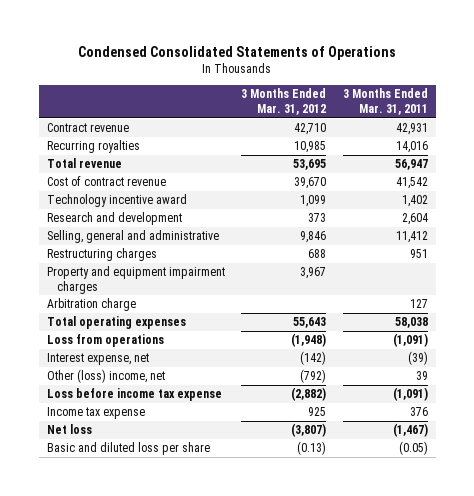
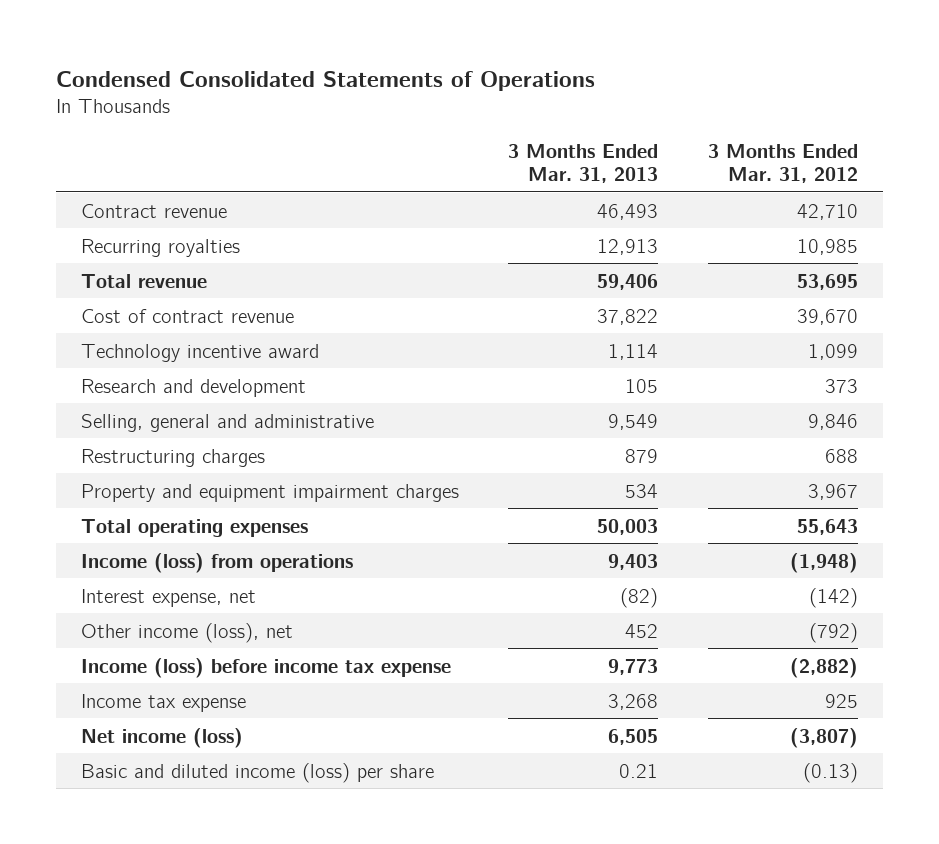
- | 3 Months Ended Mar. 31, 2012 | 3 Months Ended Mar. 31, 2011
+ | 3 Months Ended Mar. 31, 2013 | 3 Months Ended Mar. 31, 2012
- Arbitration charge | | 127
- Loss from operations | (1,948) | (1,091)
+ Income (loss) from operations | 9,403 | (1,948)
- Other (loss) income, net | (792) | 39
- Loss before income tax expense | (2,882) | (1,091)
+ Other income (loss), net | 452 | (792)
+ Income (loss) before income tax expense | 9,773 | (2,882)
- Net loss | (3,807) | (1,467)
- Basic and diluted loss per share | (0.13) | (0.05)
+ Net income (loss) | 6,505 | (3,807)
+ Basic and diluted income (loss) per share | 0.21 | (0.13)

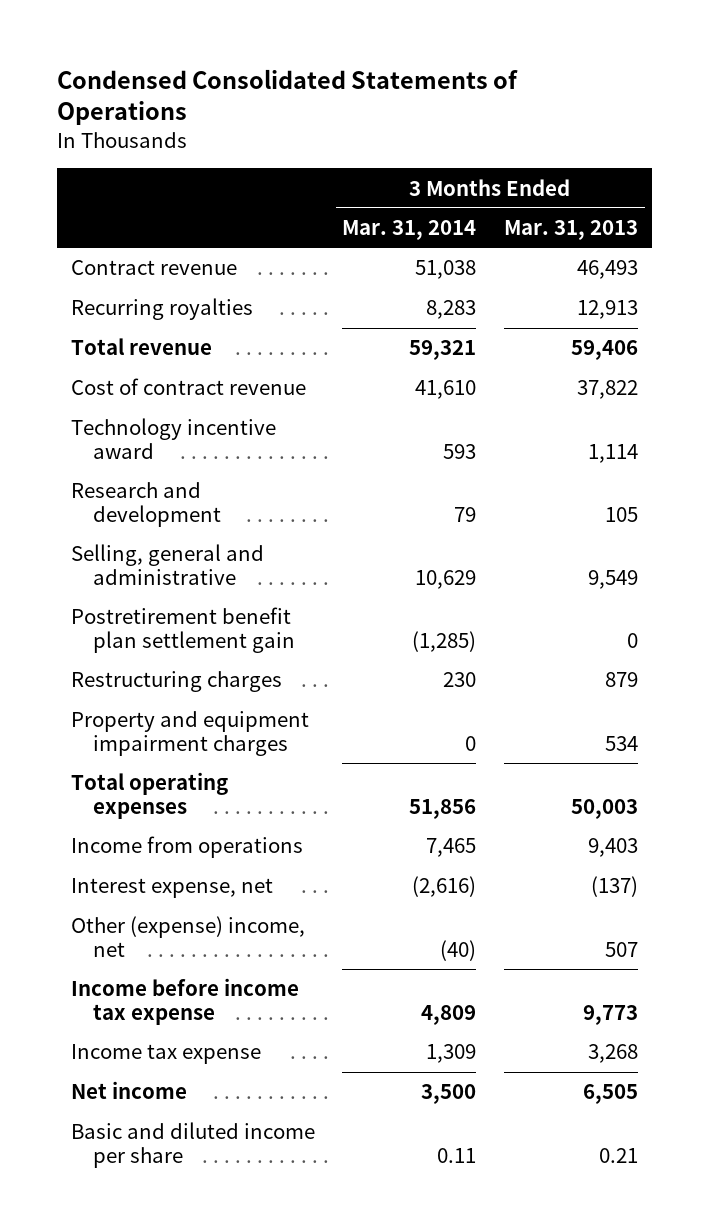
- | 3 Months Ended Mar. 31, 2013 | 3 Months Ended Mar. 31, 2012
+ | 3 Months Ended Mar. 31, 2014 | 3 Months Ended Mar. 31, 2013
+ Postretirement benefit plan settlement gain | (1,285) | 0
- Income (loss) from operations | 9,403 | (1,948)
- Interest expense, net | (82) | (142)
- Other income (loss), net | 452 | (792)
- Income (loss) before income tax expense | 9,773 | (2,882)
+ Income from operations | 7,465 | 9,403
+ Interest expense, net | (2,616) | (137)
+ Other (expense) income, net | (40) | 507
+ Income before income tax expense | 4,809 | 9,773
- Net income (loss) | 6,505 | (3,807)
- Basic and diluted income (loss) per share | 0.21 | (0.13)
+ Net income | 3,500 | 6,505
+ Basic and diluted income per share | 0.11 | 0.21

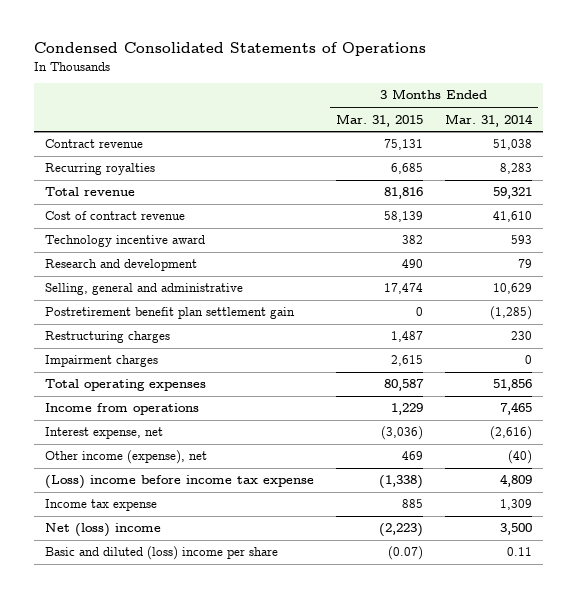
- | 3 Months Ended Mar. 31, 2014 | 3 Months Ended Mar. 31, 2013
+ | 3 Months Ended Mar. 31, 2015 | 3 Months Ended Mar. 31, 2014
- Property and equipment impairment charges | 0 | 534
+ Impairment charges | 2,615 | 0
- Other (expense) income, net | (40) | 507
- Income before income tax expense | 4,809 | 9,773
+ Other income (expense), net | 469 | (40)
+ (Loss) income before income tax expense | (1,338) | 4,809
- Net income | 3,500 | 6,505
- Basic and diluted income per share | 0.11 | 0.21
+ Net (loss) income | (2,223) | 3,500
+ Basic and diluted (loss) income per share | (0.07) | 0.11

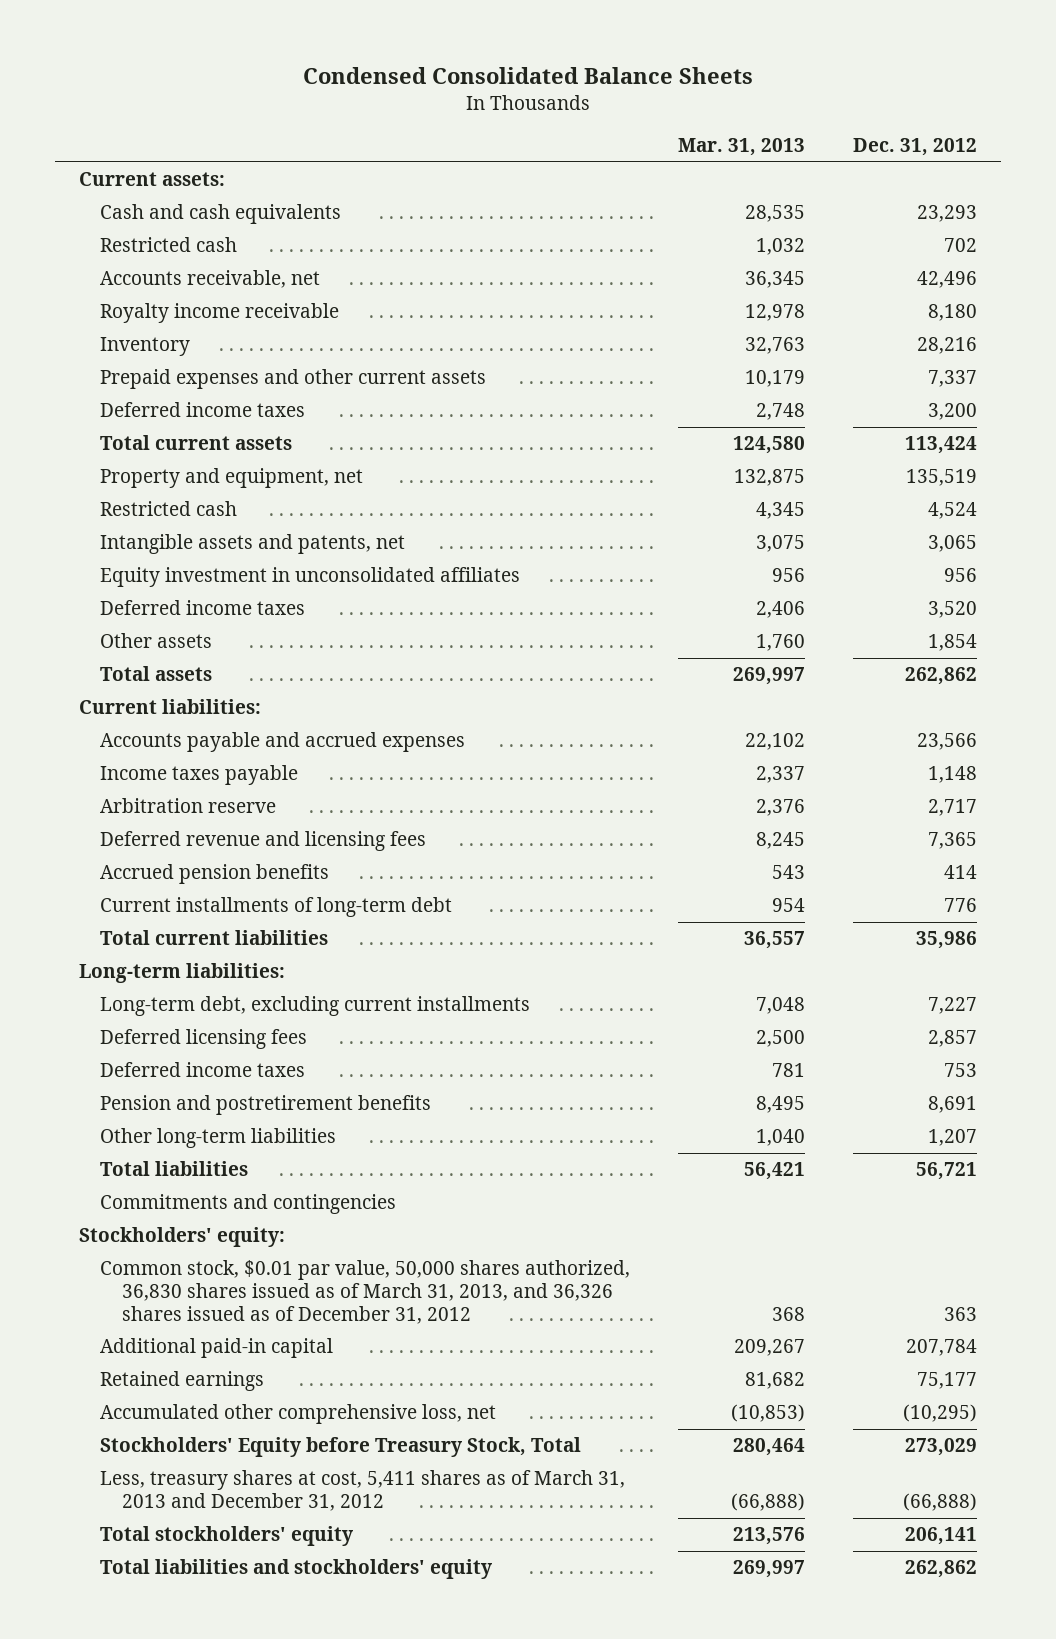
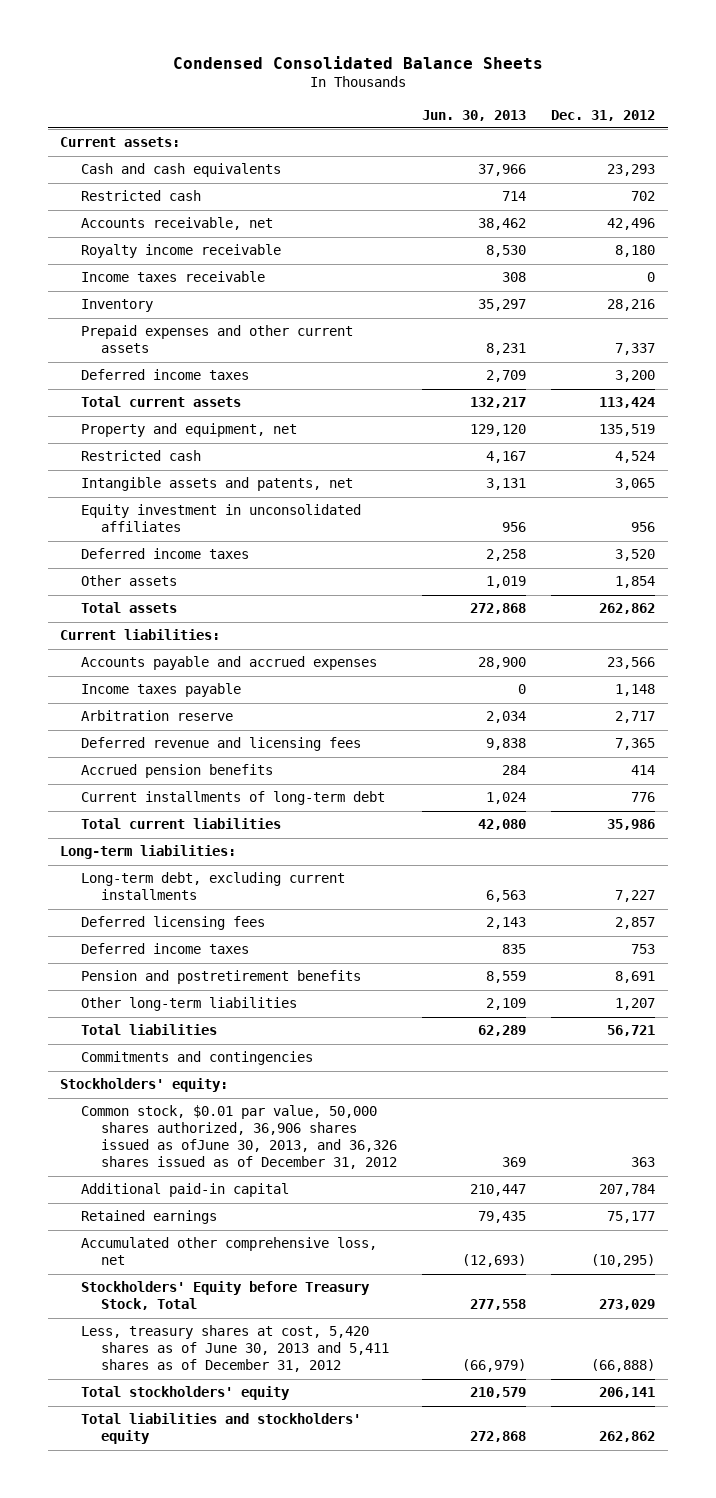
- | Mar. 31, 2013 | Dec. 31, 2012
+ | Jun. 30, 2013 | Dec. 31, 2012
+ Income taxes receivable | 308 | 0
- Common stock, $0.01 par value, 50,000 shares authorized, 36,830 shares issued as of March 31, 2013, and 36,326 shares issued as of December 31, 2012 | 368 | 363
+ Common stock, $0.01 par value, 50,000 shares authorized, 36,906 shares issued as ofJune 30, 2013, and 36,326 shares issued as of December 31, 2012 | 369 | 363
- Less, treasury shares at cost, 5,411 shares as of March 31, 2013 and December 31, 2012 | (66,888) | (66,888)
+ Less, treasury shares at cost, 5,420 shares as of June 30, 2013 and 5,411 shares as of December 31, 2012 | (66,979) | (66,888)

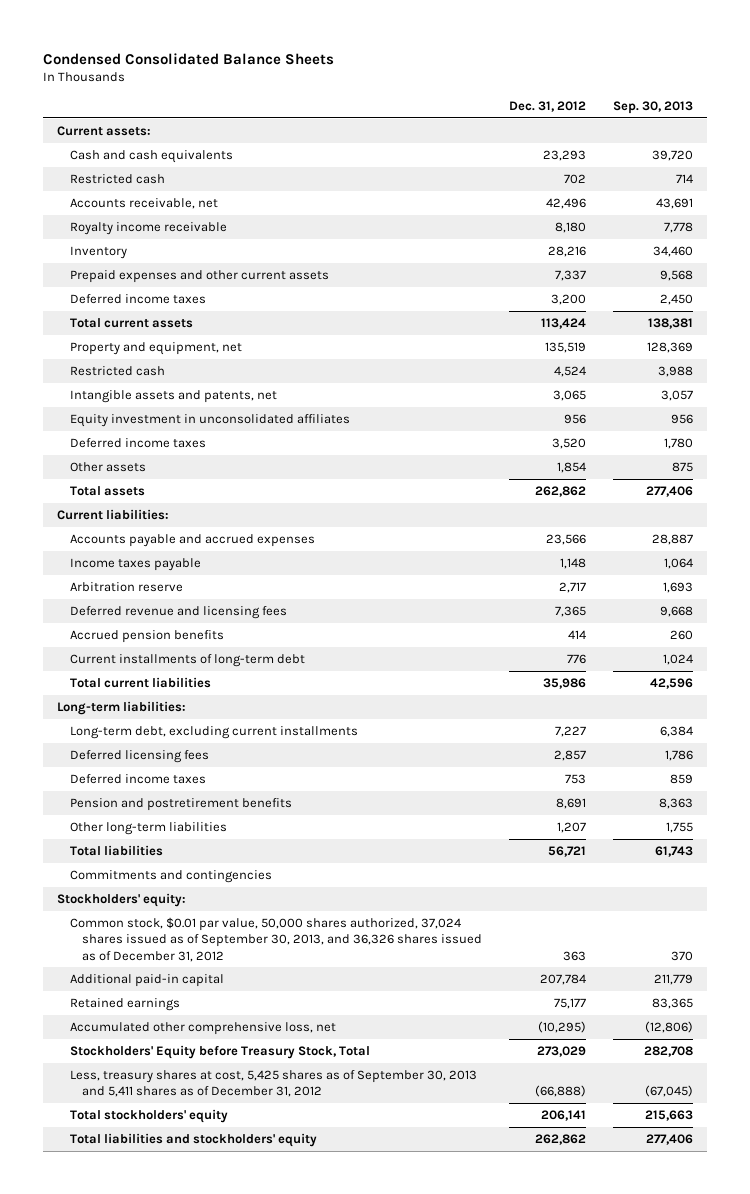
- | Jun. 30, 2013 | Dec. 31, 2012
+ | Dec. 31, 2012 | Sep. 30, 2013
- Income taxes receivable | 308 | 0
- Common stock, $0.01 par value, 50,000 shares authorized, 36,906 shares issued as ofJune 30, 2013, and 36,326 shares issued as of December 31, 2012 | 369 | 363
+ Common stock, $0.01 par value, 50,000 shares authorized, 37,024 shares issued as of September 30, 2013, and 36,326 shares issued as of December 31, 2012 | 363 | 370
- Less, treasury shares at cost, 5,420 shares as of June 30, 2013 and 5,411 shares as of December 31, 2012 | (66,979) | (66,888)
+ Less, treasury shares at cost, 5,425 shares as of September 30, 2013 and 5,411 shares as of December 31, 2012 | (66,888) | (67,045)

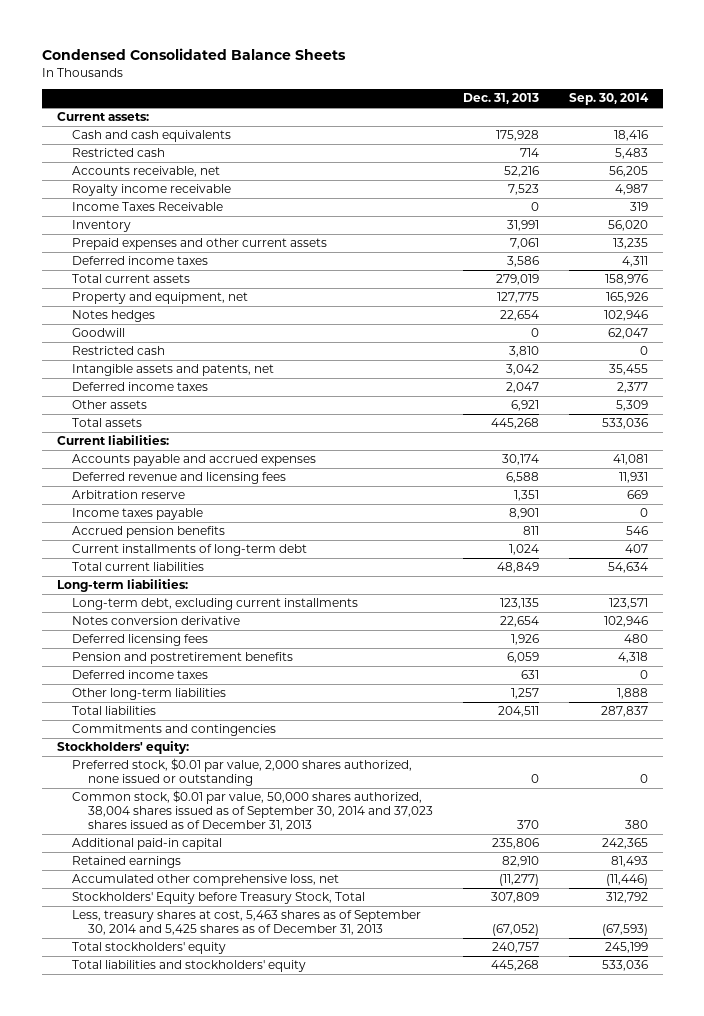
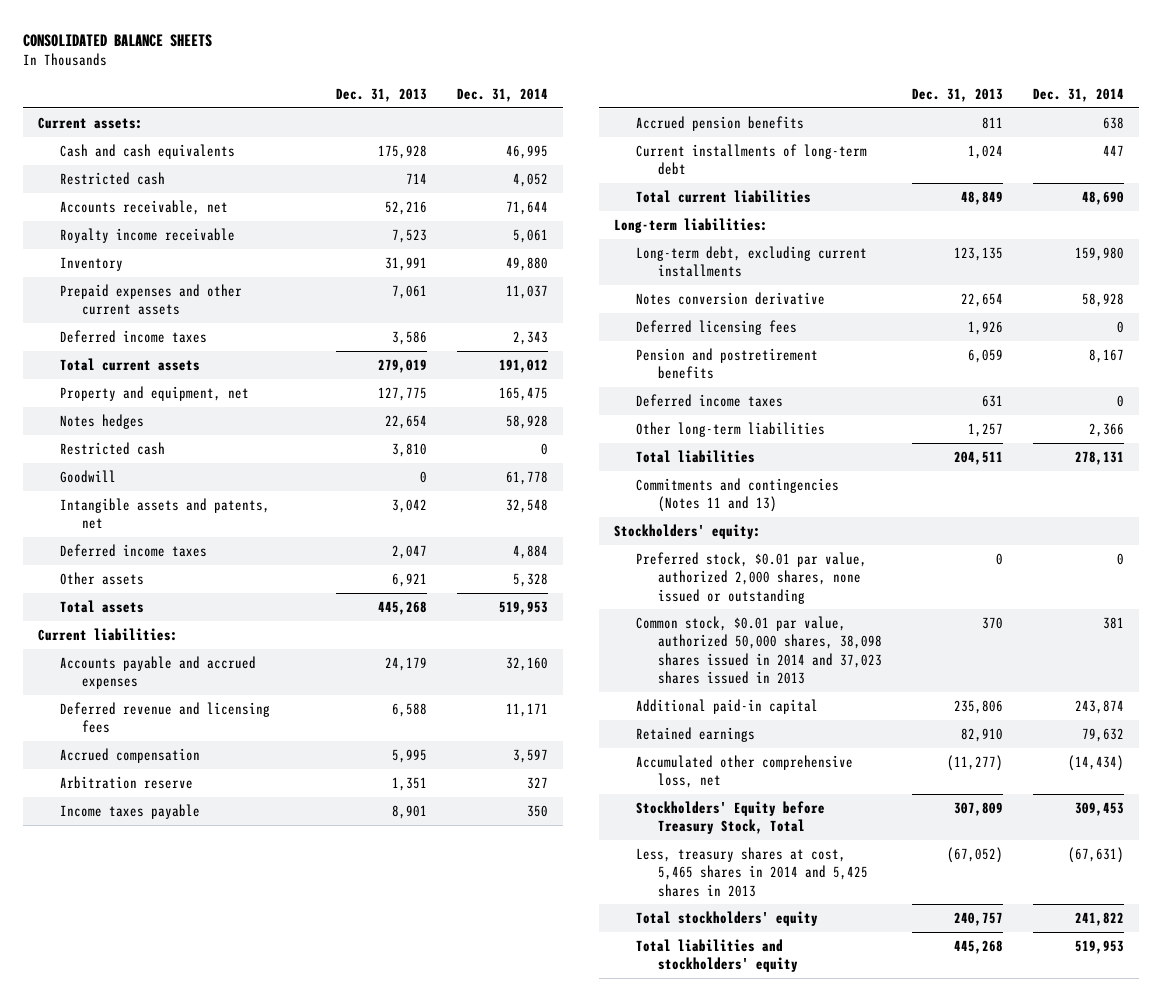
- Condensed Consolidated Balance Sheets
+ CONSOLIDATED BALANCE SHEETS
- | Dec. 31, 2013 | Sep. 30, 2014
+ | Dec. 31, 2013 | Dec. 31, 2014
- Income Taxes Receivable | 0 | 319
moved down: Goodwill | 0 | 61,778
- Accounts payable and accrued expenses | 30,174 | 41,081
+ Accounts payable and accrued expenses | 24,179 | 32,160
+ Accrued compensation | 5,995 | 3,597
- Commitments and contingencies
+ Commitments and contingencies (Notes 11 and 13)
- Preferred stock, $0.01 par value, 2,000 shares authorized, none issued or outstanding | 0 | 0
- Common stock, $0.01 par value, 50,000 shares authorized, 38,004 shares issued as of September 30, 2014 and 37,023 shares issued as of December 31, 2013 | 370 | 380
+ Preferred stock, $0.01 par value, authorized 2,000 shares, none issued or outstanding | 0 | 0
+ Common stock, $0.01 par value, authorized 50,000 shares, 38,098 shares issued in 2014 and 37,023 shares issued in 2013 | 370 | 381
- Less, treasury shares at cost, 5,463 shares as of September 30, 2014 and 5,425 shares as of December 31, 2013 | (67,052) | (67,593)
+ Less, treasury shares at cost, 5,465 shares in 2014 and 5,425 shares in 2013 | (67,052) | (67,631)

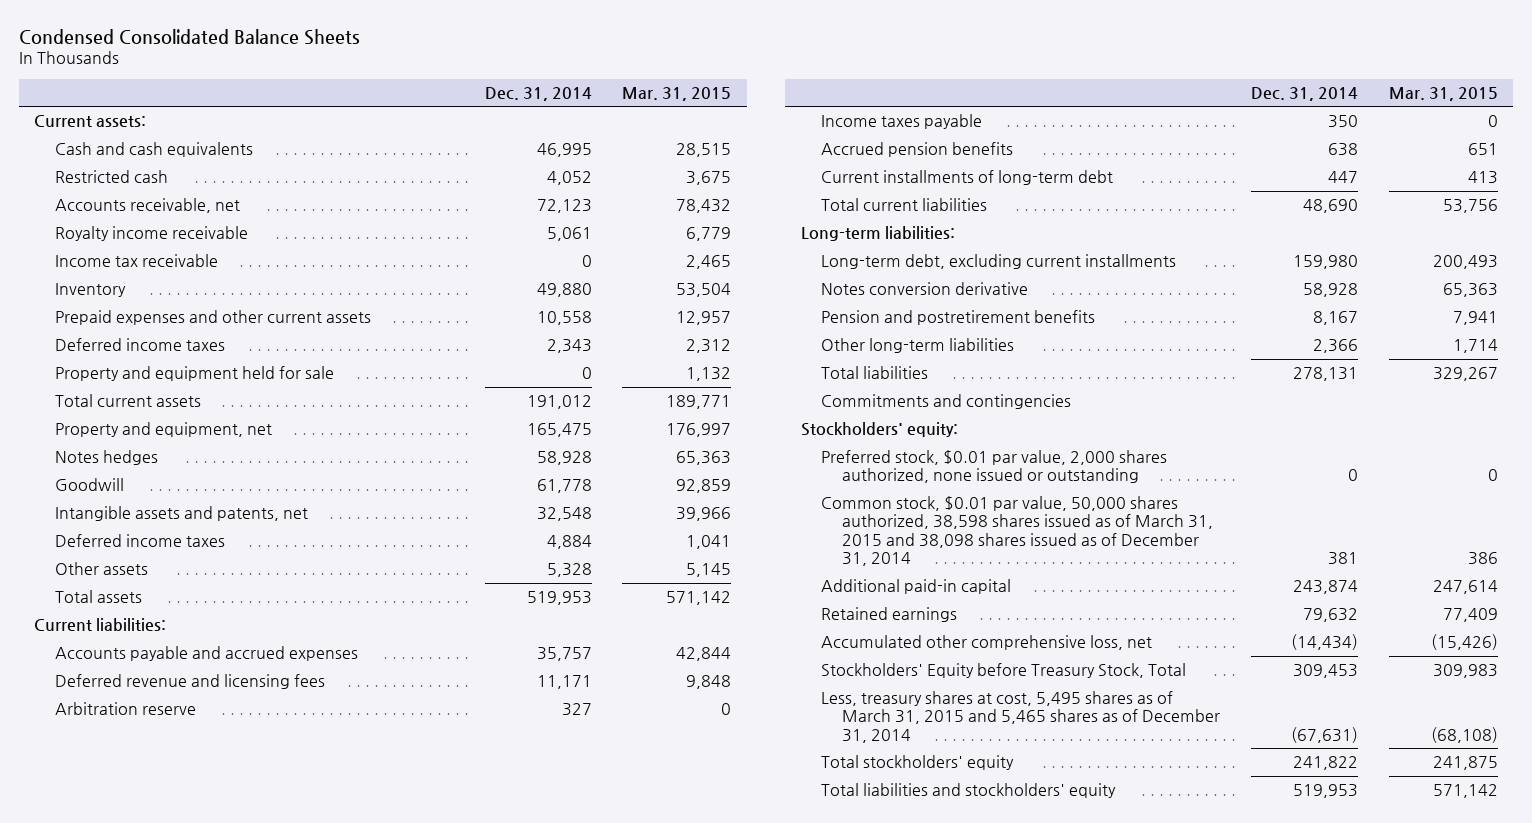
- CONSOLIDATED BALANCE SHEETS
+ Condensed Consolidated Balance Sheets
- | Dec. 31, 2013 | Dec. 31, 2014
+ | Dec. 31, 2014 | Mar. 31, 2015
- Accounts receivable, net | 52,216 | 71,644
+ Accounts receivable, net | 72,123 | 78,432
+ Income tax receivable | 0 | 2,465
- Prepaid expenses and other current assets | 7,061 | 11,037
+ Prepaid expenses and other current assets | 10,558 | 12,957
+ Property and equipment held for sale | 0 | 1,132
- Restricted cash | 3,810 | 0
- Accounts payable and accrued expenses | 24,179 | 32,160
+ Accounts payable and accrued expenses | 35,757 | 42,844
- Accrued compensation | 5,995 | 3,597
- Deferred licensing fees | 1,926 | 0
- Deferred income taxes | 631 | 0
- Commitments and contingencies (Notes 11 and 13)
+ Commitments and contingencies
- Preferred stock, $0.01 par value, authorized 2,000 shares, none issued or outstanding | 0 | 0
- Common stock, $0.01 par value, authorized 50,000 shares, 38,098 shares issued in 2014 and 37,023 shares issued in 2013 | 370 | 381
+ Preferred stock, $0.01 par value, 2,000 shares authorized, none issued or outstanding | 0 | 0
+ Common stock, $0.01 par value, 50,000 shares authorized, 38,598 shares issued as of March 31, 2015 and 38,098 shares issued as of December 31, 2014 | 381 | 386
- Less, treasury shares at cost, 5,465 shares in 2014 and 5,425 shares in 2013 | (67,052) | (67,631)
+ Less, treasury shares at cost, 5,495 shares as of March 31, 2015 and 5,465 shares as of December 31, 2014 | (67,631) | (68,108)

